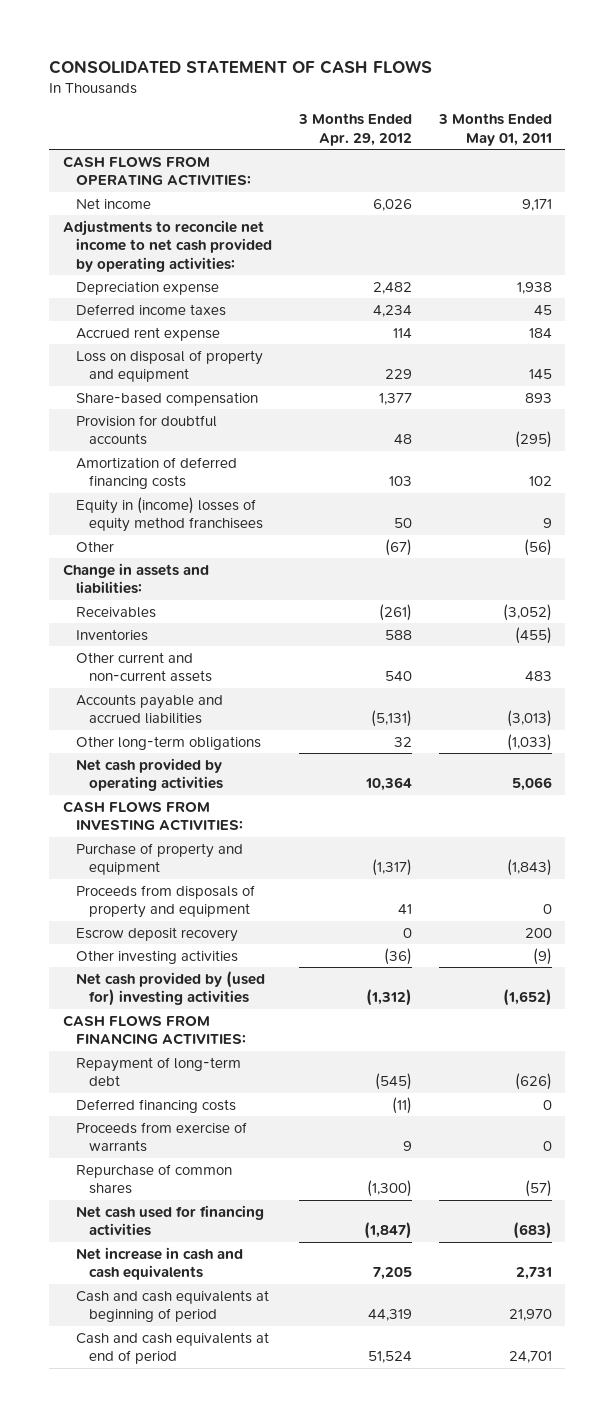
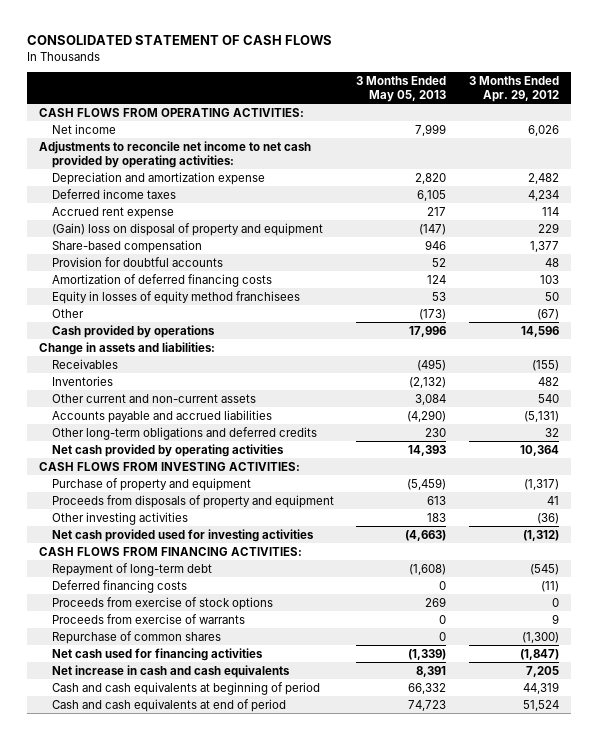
- | 3 Months Ended Apr. 29, 2012 | 3 Months Ended May 01, 2011
+ | 3 Months Ended May 05, 2013 | 3 Months Ended Apr. 29, 2012
- Depreciation expense | 2,482 | 1,938
+ Depreciation and amortization expense | 2,820 | 2,482
- Loss on disposal of property and equipment | 229 | 145
+ (Gain) loss on disposal of property and equipment | (147) | 229
- Equity in (income) losses of equity method franchisees | 50 | 9
+ Equity in losses of equity method franchisees | 53 | 50
+ Cash provided by operations | 17,996 | 14,596
- Receivables | (261) | (3,052)
- Inventories | 588 | (455)
+ Receivables | (495) | (155)
+ Inventories | (2,132) | 482
- Other long-term obligations | 32 | (1,033)
+ Other long-term obligations and deferred credits | 230 | 32
- Escrow deposit recovery | 0 | 200
- Net cash provided by (used for) investing activities | (1,312) | (1,652)
+ Net cash provided used for investing activities | (4,663) | (1,312)
+ Proceeds from exercise of stock options | 269 | 0

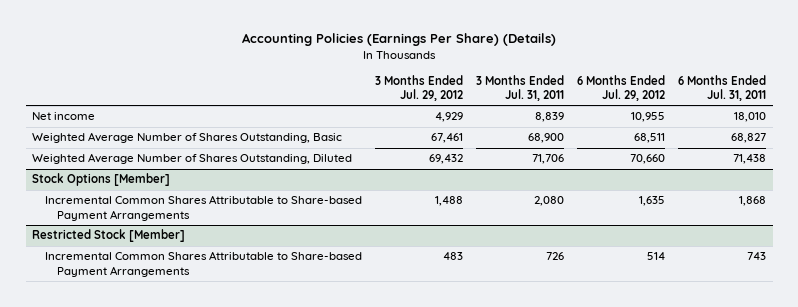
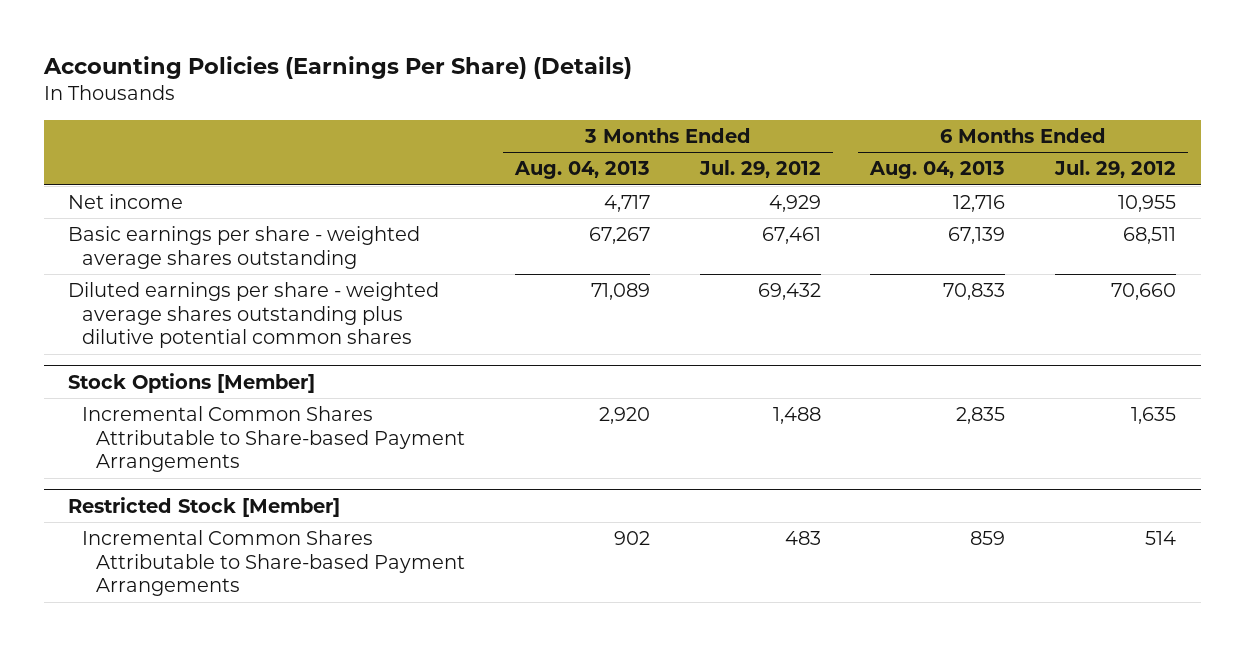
- | 3 Months Ended Jul. 29, 2012 | 3 Months Ended Jul. 31, 2011 | 6 Months Ended Jul. 29, 2012 | 6 Months Ended Jul. 31, 2011
+ | 3 Months Ended Aug. 04, 2013 | 3 Months Ended Jul. 29, 2012 | 6 Months Ended Aug. 04, 2013 | 6 Months Ended Jul. 29, 2012
- Weighted Average Number of Shares Outstanding, Basic | 67,461 | 68,900 | 68,511 | 68,827
- Weighted Average Number of Shares Outstanding, Diluted | 69,432 | 71,706 | 70,660 | 71,438
+ Basic earnings per share - weighted average shares outstanding | 67,267 | 67,461 | 67,139 | 68,511
+ Diluted earnings per share - weighted average shares outstanding plus dilutive potential common shares | 71,089 | 69,432 | 70,833 | 70,660

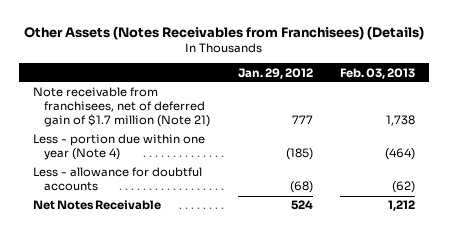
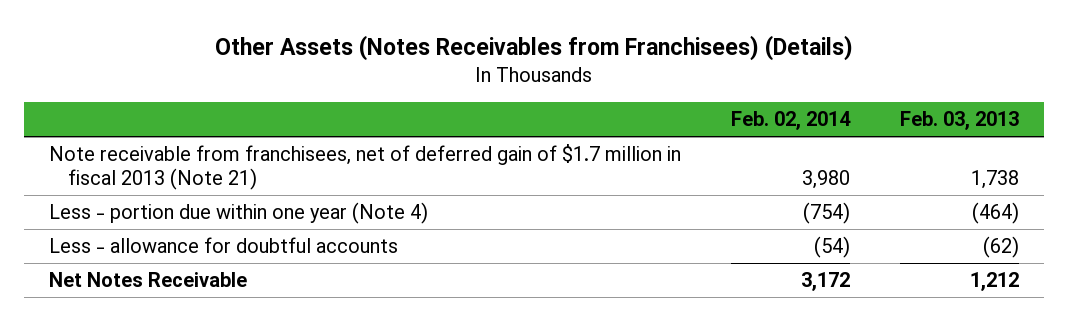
- | Jan. 29, 2012 | Feb. 03, 2013
+ | Feb. 02, 2014 | Feb. 03, 2013
- Note receivable from franchisees, net of deferred gain of $1.7 million (Note 21) | 777 | 1,738
+ Note receivable from franchisees, net of deferred gain of $1.7 million in fiscal 2013 (Note 21) | 3,980 | 1,738

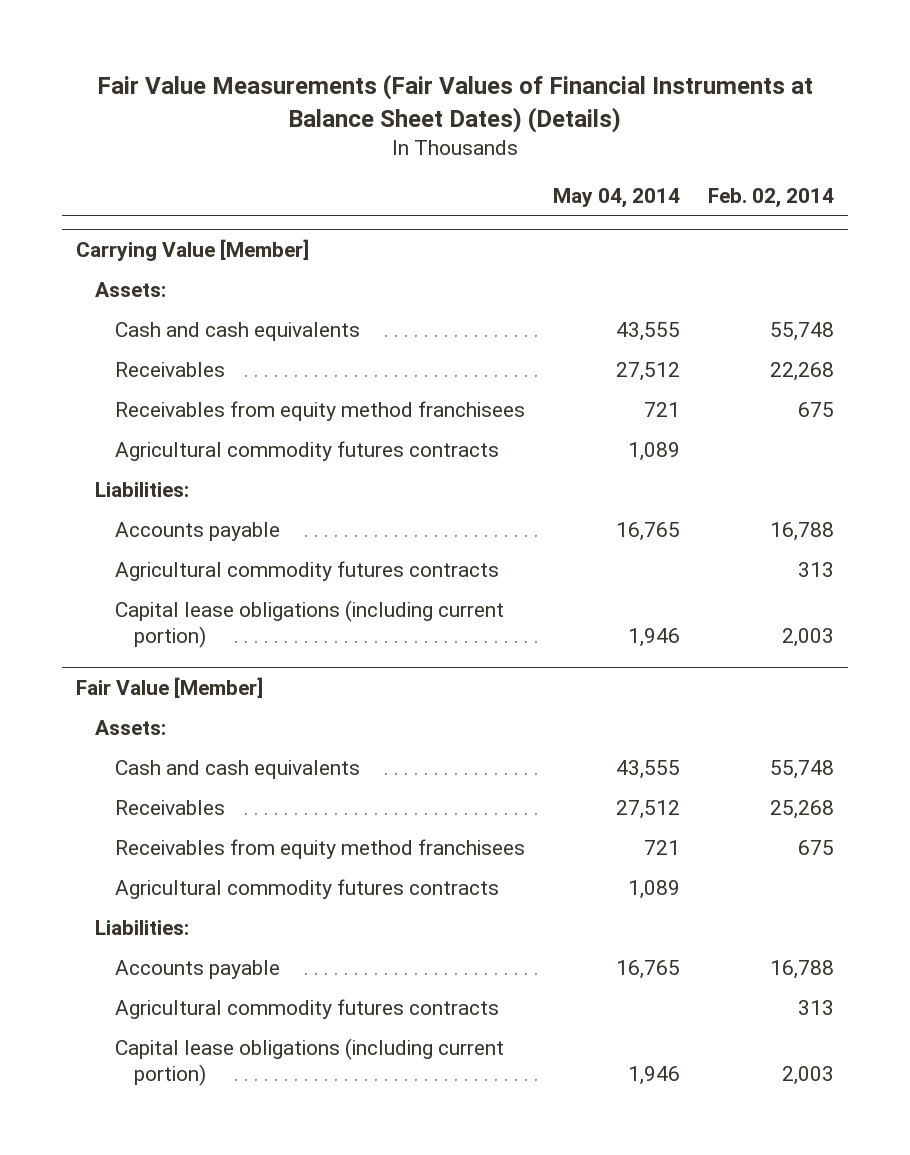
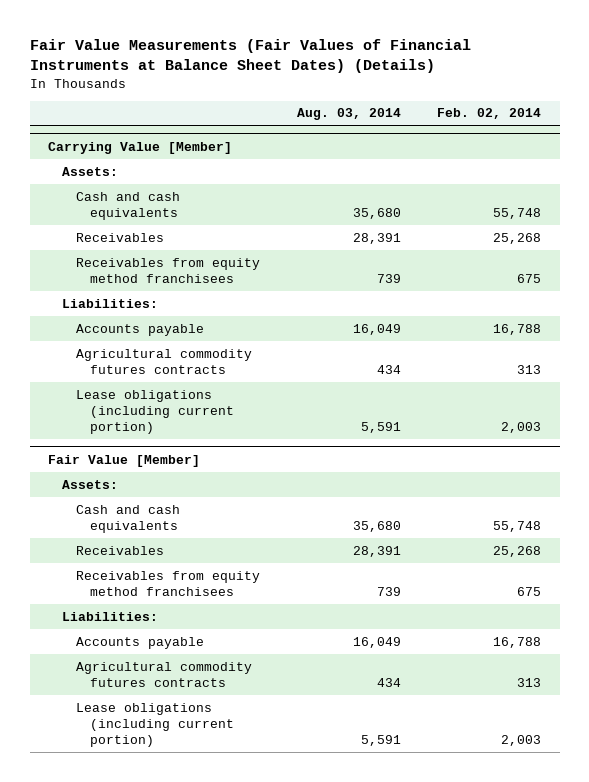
- | May 04, 2014 | Feb. 02, 2014
+ | Aug. 03, 2014 | Feb. 02, 2014
@ Carrying Value [Member]
- Receivables | 27,512 | 22,268
+ Receivables | 28,391 | 25,268
- Agricultural commodity futures contracts | 1,089 |
- Capital lease obligations (including current portion) | 1,946 | 2,003
+ Lease obligations (including current portion) | 5,591 | 2,003
@ Fair Value [Member]
- Agricultural commodity futures contracts | 1,089 |
- Capital lease obligations (including current portion) | 1,946 | 2,003
+ Lease obligations (including current portion) | 5,591 | 2,003

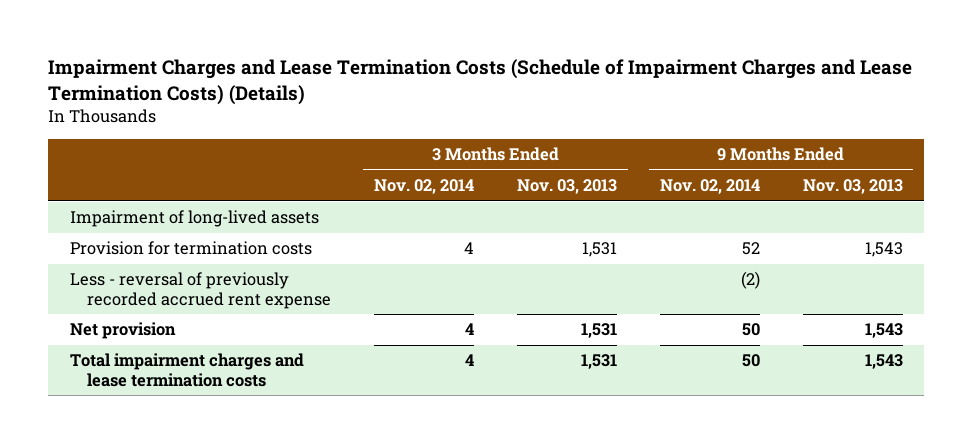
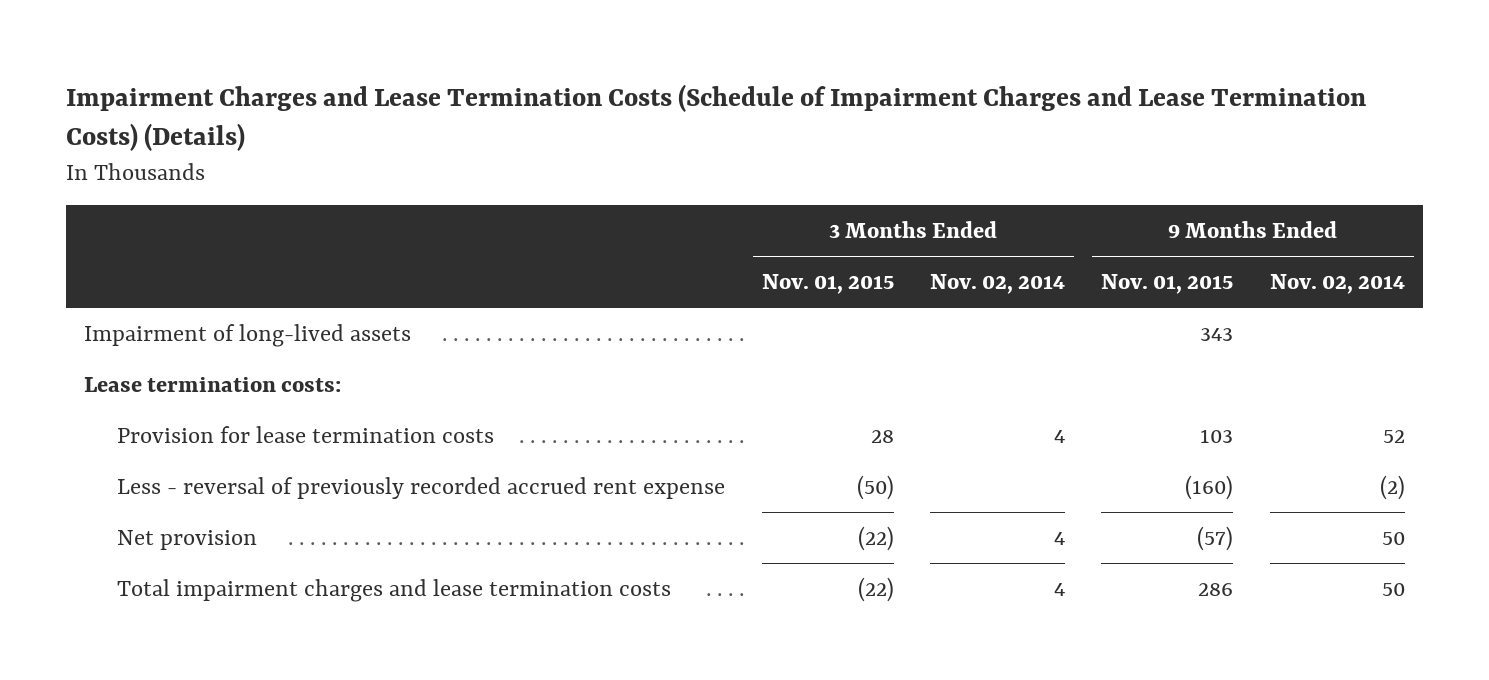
- | 3 Months Ended Nov. 02, 2014 | 3 Months Ended Nov. 03, 2013 | 9 Months Ended Nov. 02, 2014 | 9 Months Ended Nov. 03, 2013
+ | 3 Months Ended Nov. 01, 2015 | 3 Months Ended Nov. 02, 2014 | 9 Months Ended Nov. 01, 2015 | 9 Months Ended Nov. 02, 2014
- Provision for termination costs | 4 | 1,531 | 52 | 1,543
+ Lease termination costs:
+ Provision for lease termination costs | 28 | 4 | 103 | 52

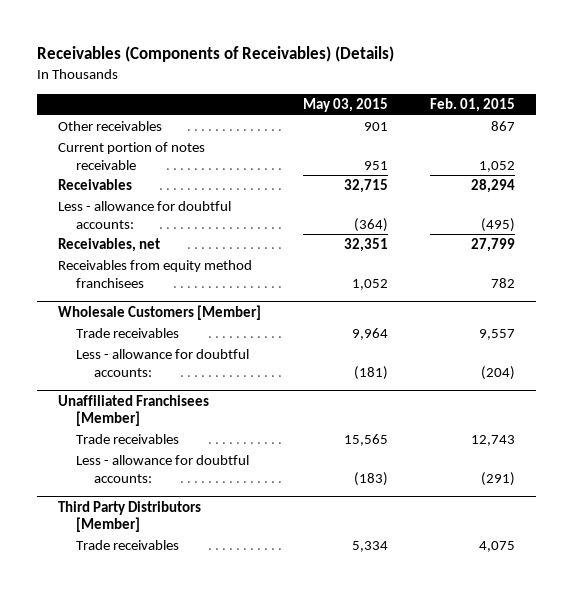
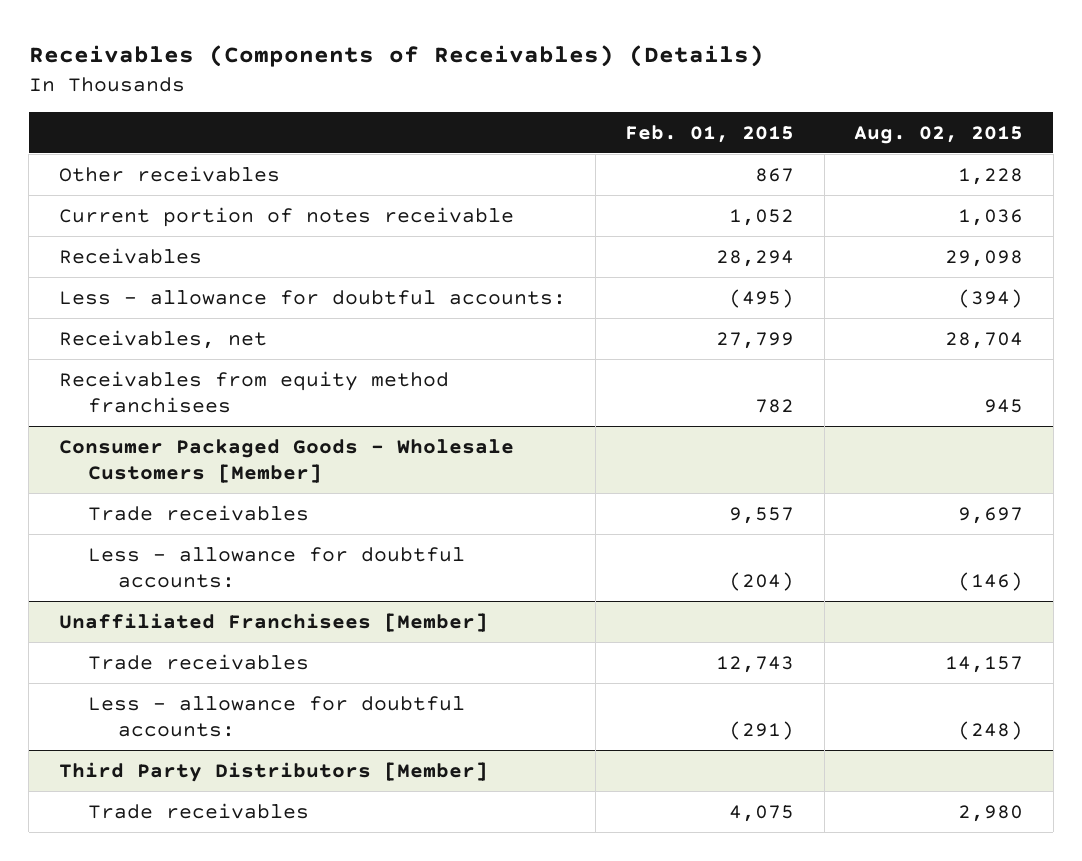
- | May 03, 2015 | Feb. 01, 2015
+ | Feb. 01, 2015 | Aug. 02, 2015
- Wholesale Customers [Member]
+ Consumer Packaged Goods - Wholesale Customers [Member]

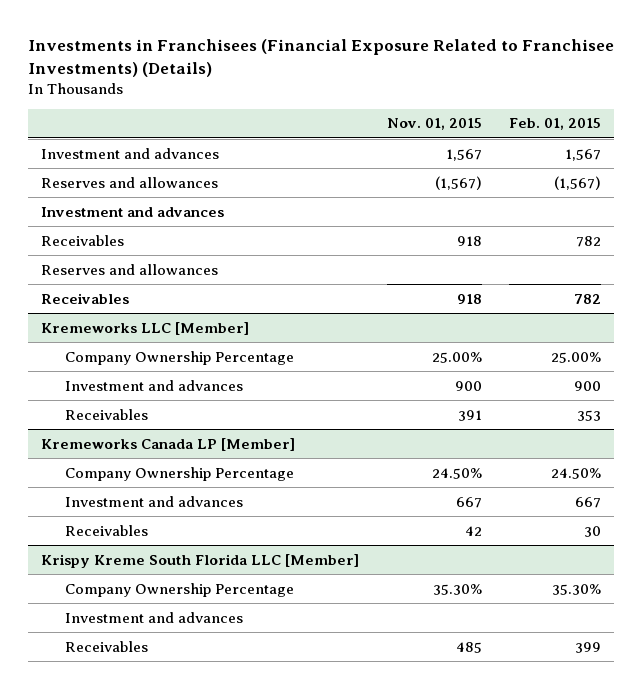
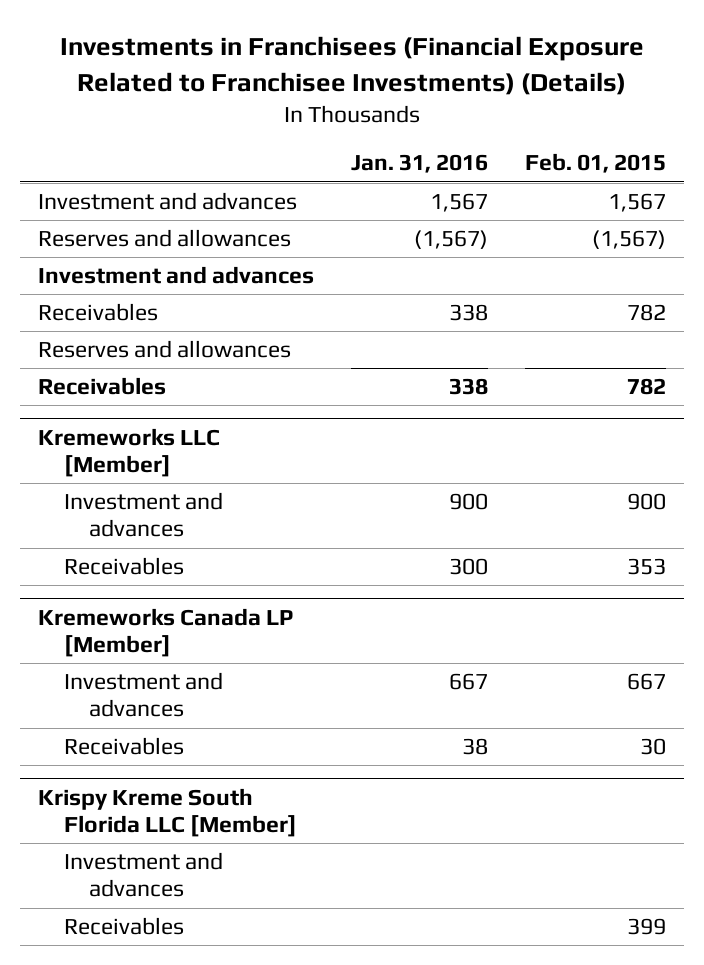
- | Nov. 01, 2015 | Feb. 01, 2015
+ | Jan. 31, 2016 | Feb. 01, 2015
@ Kremeworks LLC [Member]
- Company Ownership Percentage | 25.00% | 25.00%
@ Kremeworks Canada LP [Member]
- Company Ownership Percentage | 24.50% | 24.50%
@ Krispy Kreme South Florida LLC [Member]
- Company Ownership Percentage | 35.30% | 35.30%

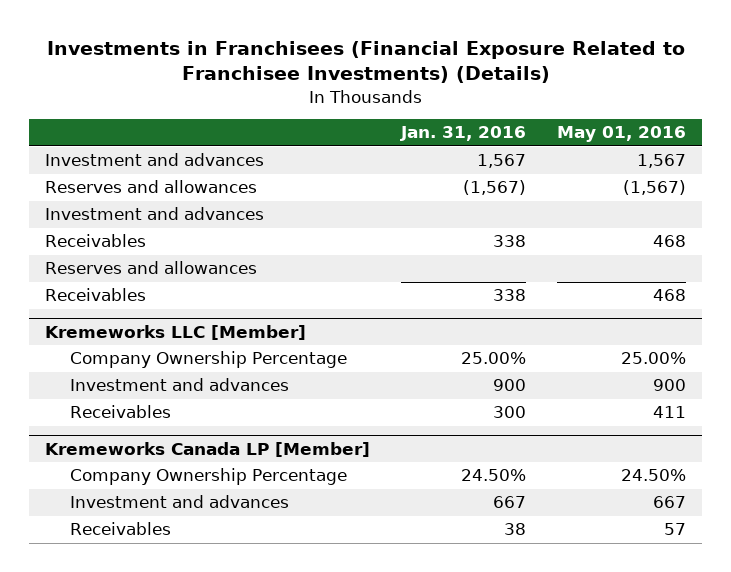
- | Jan. 31, 2016 | Feb. 01, 2015
+ | Jan. 31, 2016 | May 01, 2016
@ Kremeworks LLC [Member]
+ Company Ownership Percentage | 25.00% | 25.00%
@ Kremeworks Canada LP [Member]
+ Company Ownership Percentage | 24.50% | 24.50%
- Krispy Kreme South Florida LLC [Member]
- Investment and advances
- Receivables | | 399

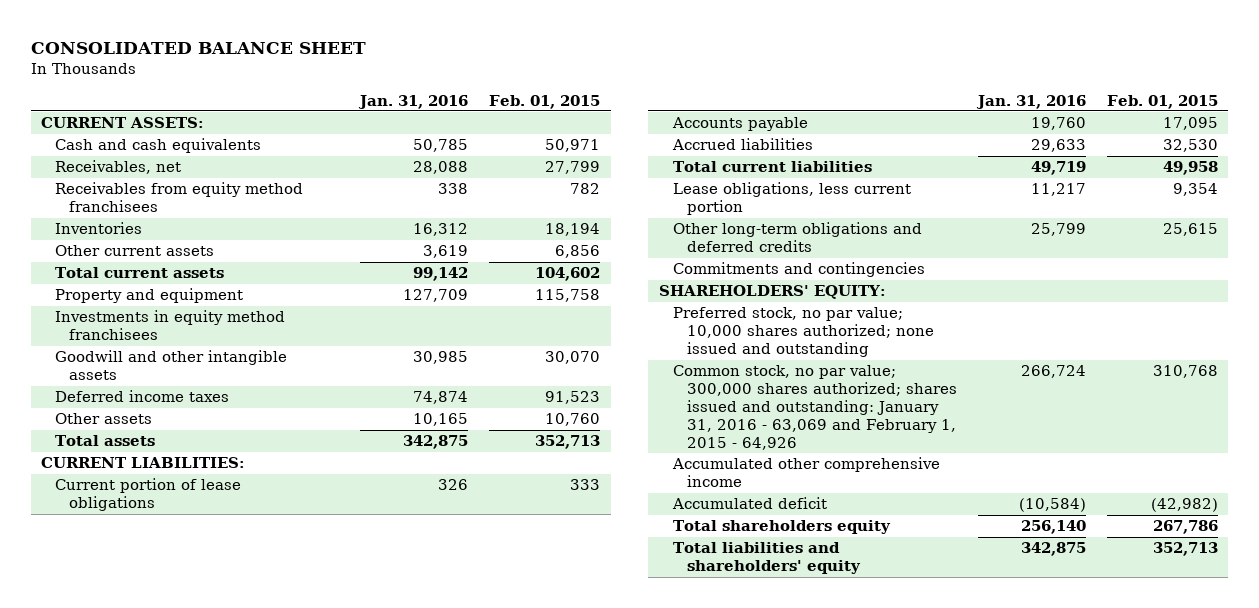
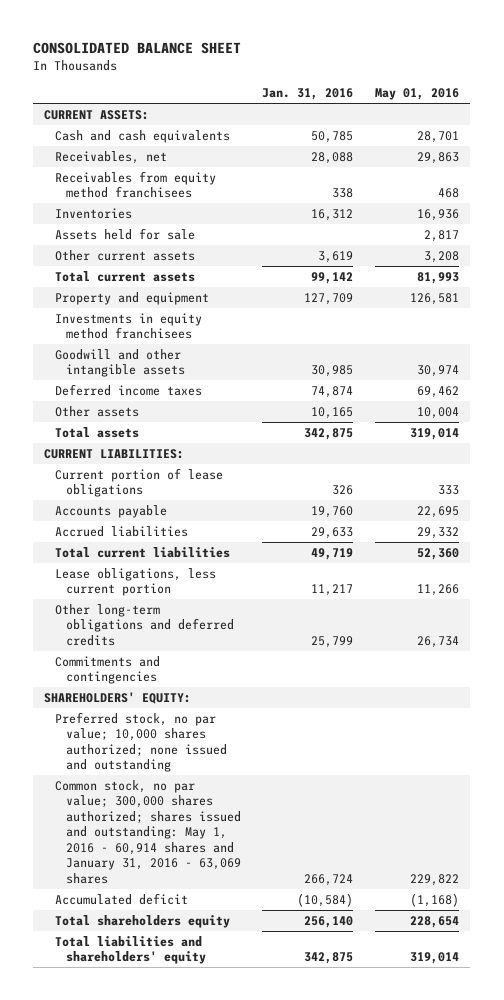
- | Jan. 31, 2016 | Feb. 01, 2015
+ | Jan. 31, 2016 | May 01, 2016
+ Assets held for sale | | 2,817
- Common stock, no par value; 300,000 shares authorized; shares issued and outstanding: January 31, 2016 - 63,069 and February 1, 2015 - 64,926 | 266,724 | 310,768
- Accumulated other comprehensive income
+ Common stock, no par value; 300,000 shares authorized; shares issued and outstanding: May 1, 2016 - 60,914 shares and January 31, 2016 - 63,069 shares | 266,724 | 229,822

